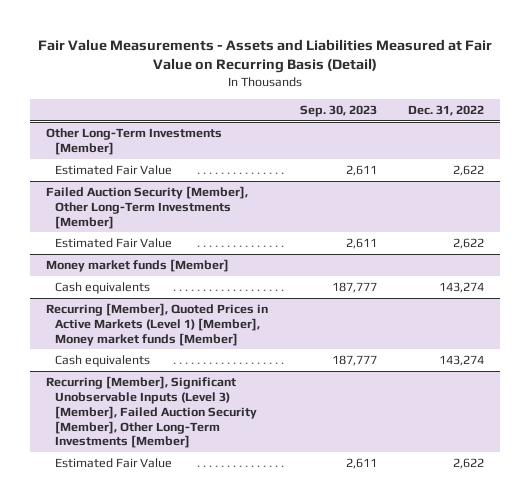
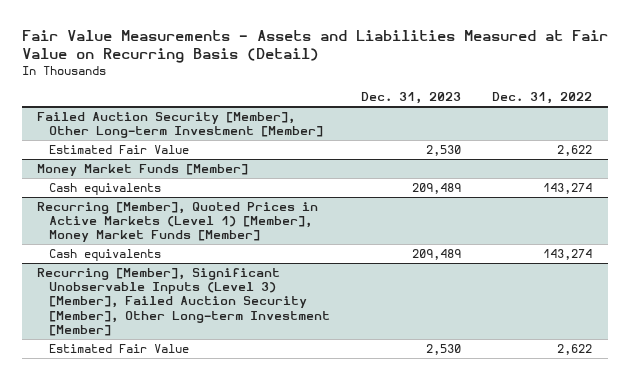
- | Sep. 30, 2023 | Dec. 31, 2022
+ | Dec. 31, 2023 | Dec. 31, 2022
- Other Long-Term Investments [Member]
- Estimated Fair Value | 2,611 | 2,622
- Failed Auction Security [Member], Other Long-Term Investments [Member]
+ Failed Auction Security [Member], Other Long-term Investment [Member]
- Money market funds [Member]
+ Money Market Funds [Member]
- Recurring [Member], Quoted Prices in Active Markets (Level 1) [Member], Money market funds [Member]
+ Recurring [Member], Quoted Prices in Active Markets (Level 1) [Member], Money Market Funds [Member]
- Recurring [Member], Significant Unobservable Inputs (Level 3) [Member], Failed Auction Security [Member], Other Long-Term Investments [Member]
+ Recurring [Member], Significant Unobservable Inputs (Level 3) [Member], Failed Auction Security [Member], Other Long-term Investment [Member]

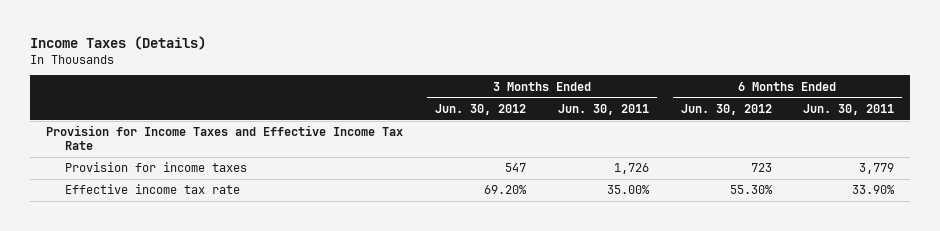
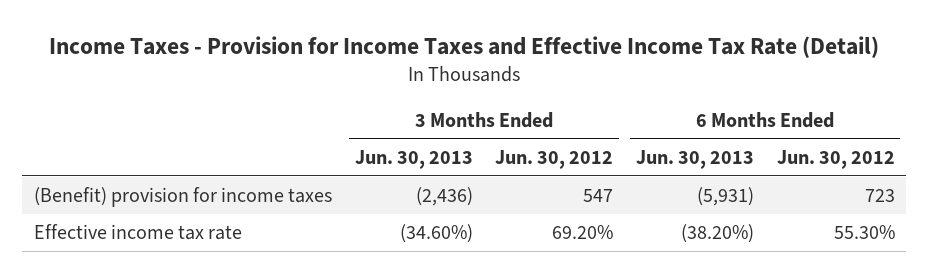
- Income Taxes (Details)
+ Income Taxes - Provision for Income Taxes and Effective Income Tax Rate (Detail)
- | 3 Months Ended Jun. 30, 2012 | 3 Months Ended Jun. 30, 2011 | 6 Months Ended Jun. 30, 2012 | 6 Months Ended Jun. 30, 2011
+ | 3 Months Ended Jun. 30, 2013 | 3 Months Ended Jun. 30, 2012 | 6 Months Ended Jun. 30, 2013 | 6 Months Ended Jun. 30, 2012
- Provision for Income Taxes and Effective Income Tax Rate
- Provision for income taxes | 547 | 1,726 | 723 | 3,779
+ (Benefit) provision for income taxes | (2,436) | 547 | (5,931) | 723

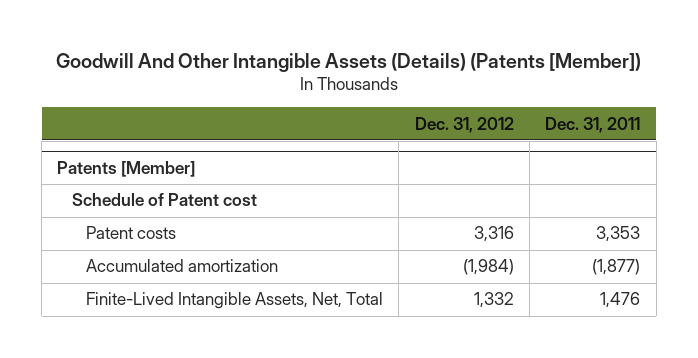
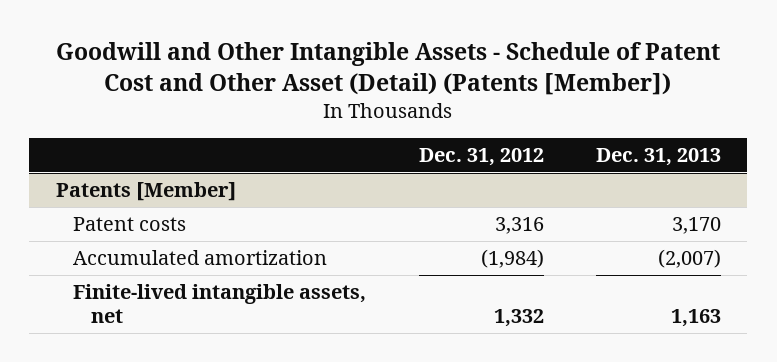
- Goodwill And Other Intangible Assets (Details) (Patents [Member])
+ Goodwill and Other Intangible Assets - Schedule of Patent Cost and Other Asset (Detail) (Patents [Member])
- | Dec. 31, 2012 | Dec. 31, 2011
+ | Dec. 31, 2012 | Dec. 31, 2013
@ Patents [Member]
- Schedule of Patent cost
- Finite-Lived Intangible Assets, Net, Total | 1,332 | 1,476
+ Finite-lived intangible assets, net | 1,332 | 1,163

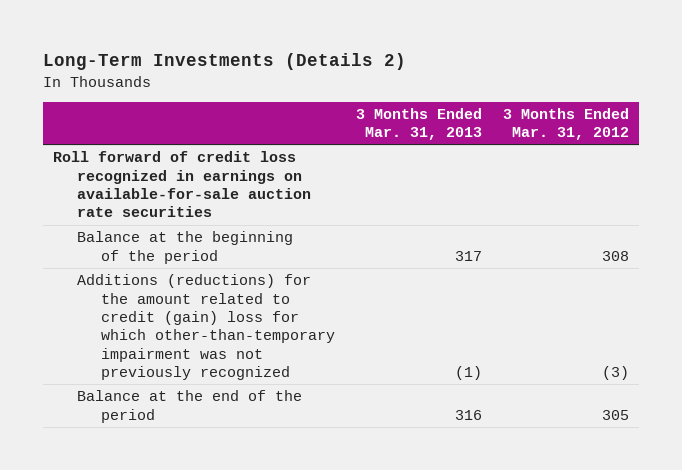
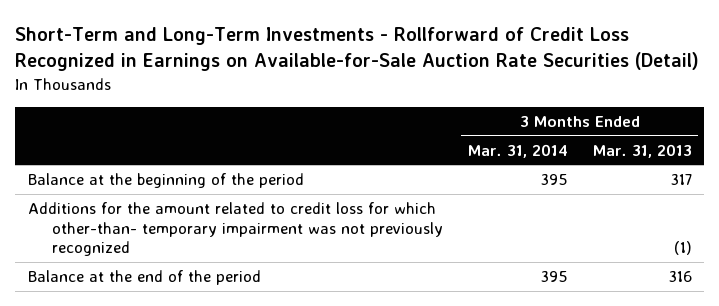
- Long-Term Investments (Details 2)
+ Short-Term and Long-Term Investments - Rollforward of Credit Loss Recognized in Earnings on Available-for-Sale Auction Rate Securities (Detail)
- | 3 Months Ended Mar. 31, 2013 | 3 Months Ended Mar. 31, 2012
+ | 3 Months Ended Mar. 31, 2014 | 3 Months Ended Mar. 31, 2013
- Roll forward of credit loss recognized in earnings on available-for-sale auction rate securities
- Additions (reductions) for the amount related to credit (gain) loss for which other-than-temporary impairment was not previously recognized | (1) | (3)
+ Additions for the amount related to credit loss for which other-than- temporary impairment was not previously recognized | | (1)

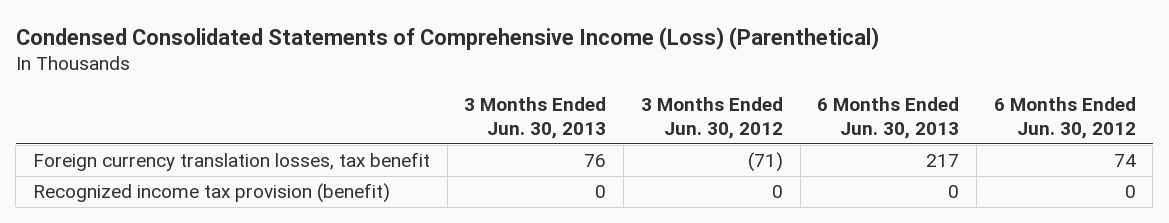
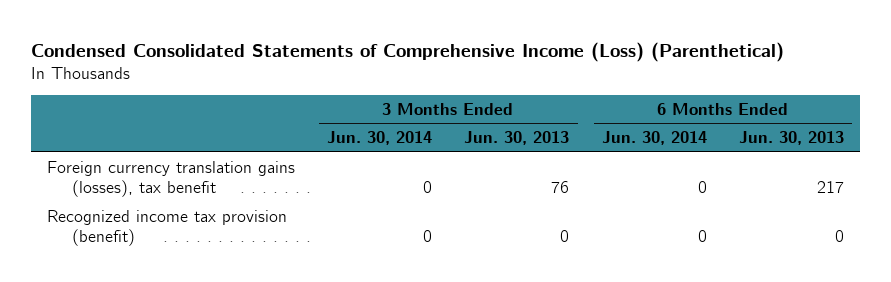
- | 3 Months Ended Jun. 30, 2013 | 3 Months Ended Jun. 30, 2012 | 6 Months Ended Jun. 30, 2013 | 6 Months Ended Jun. 30, 2012
+ | 3 Months Ended Jun. 30, 2014 | 3 Months Ended Jun. 30, 2013 | 6 Months Ended Jun. 30, 2014 | 6 Months Ended Jun. 30, 2013
- Foreign currency translation losses, tax benefit | 76 | (71) | 217 | 74
+ Foreign currency translation gains (losses), tax benefit | 0 | 76 | 0 | 217

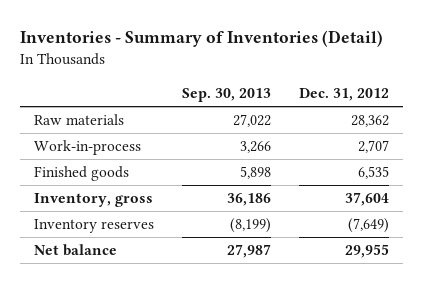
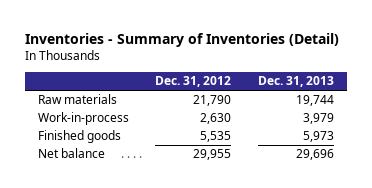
- | Sep. 30, 2013 | Dec. 31, 2012
+ | Dec. 31, 2012 | Dec. 31, 2013
- Raw materials | 27,022 | 28,362
- Work-in-process | 3,266 | 2,707
- Finished goods | 5,898 | 6,535
- Inventory, gross | 36,186 | 37,604
- Inventory reserves | (8,199) | (7,649)
+ Raw materials | 21,790 | 19,744
+ Work-in-process | 2,630 | 3,979
+ Finished goods | 5,535 | 5,973

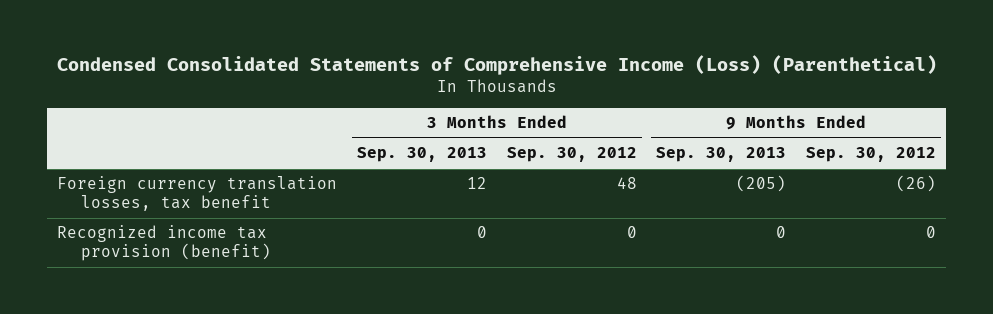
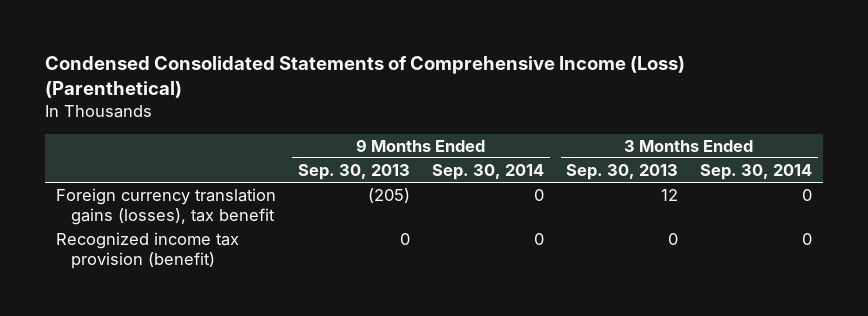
- | 3 Months Ended Sep. 30, 2013 | 3 Months Ended Sep. 30, 2012 | 9 Months Ended Sep. 30, 2013 | 9 Months Ended Sep. 30, 2012
+ | 9 Months Ended Sep. 30, 2013 | 9 Months Ended Sep. 30, 2014 | 3 Months Ended Sep. 30, 2013 | 3 Months Ended Sep. 30, 2014
- Foreign currency translation losses, tax benefit | 12 | 48 | (205) | (26)
+ Foreign currency translation gains (losses), tax benefit | (205) | 0 | 12 | 0

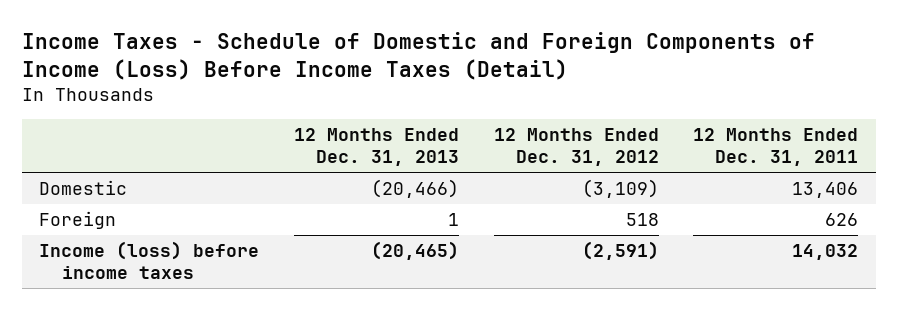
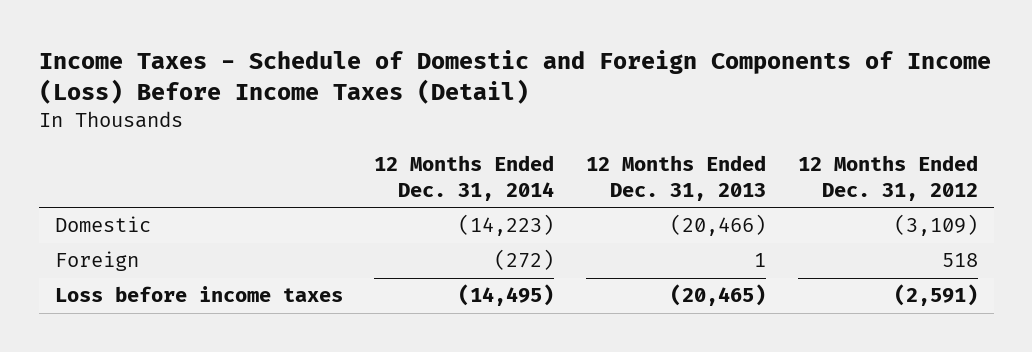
- | 12 Months Ended Dec. 31, 2013 | 12 Months Ended Dec. 31, 2012 | 12 Months Ended Dec. 31, 2011
+ | 12 Months Ended Dec. 31, 2014 | 12 Months Ended Dec. 31, 2013 | 12 Months Ended Dec. 31, 2012
- Income (loss) before income taxes | (20,465) | (2,591) | 14,032
+ Loss before income taxes | (14,495) | (20,465) | (2,591)

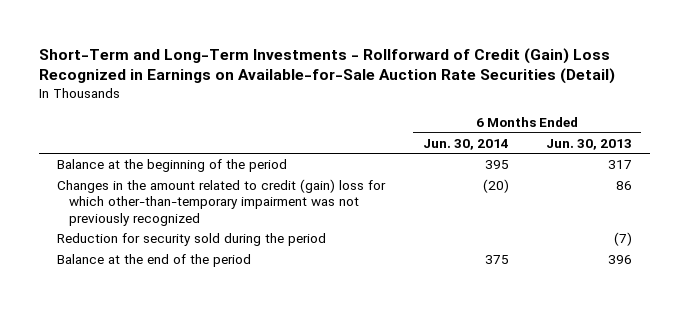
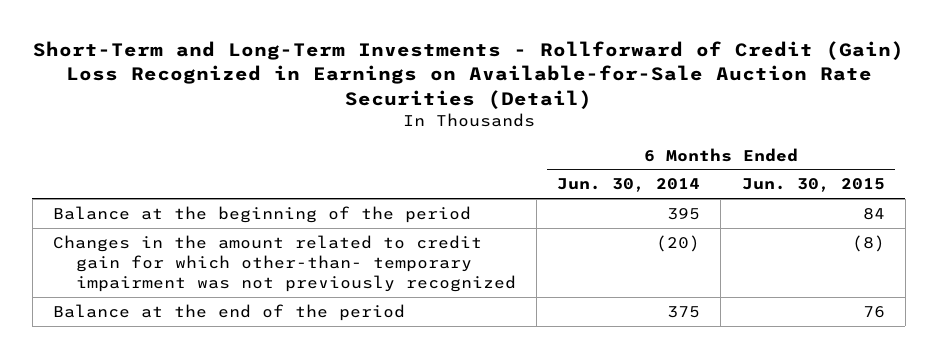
- | 6 Months Ended Jun. 30, 2014 | 6 Months Ended Jun. 30, 2013
+ | 6 Months Ended Jun. 30, 2014 | 6 Months Ended Jun. 30, 2015
- Changes in the amount related to credit (gain) loss for which other-than-temporary impairment was not previously recognized | (20) | 86
- Reduction for security sold during the period | | (7)
+ Changes in the amount related to credit gain for which other-than- temporary impairment was not previously recognized | (20) | (8)

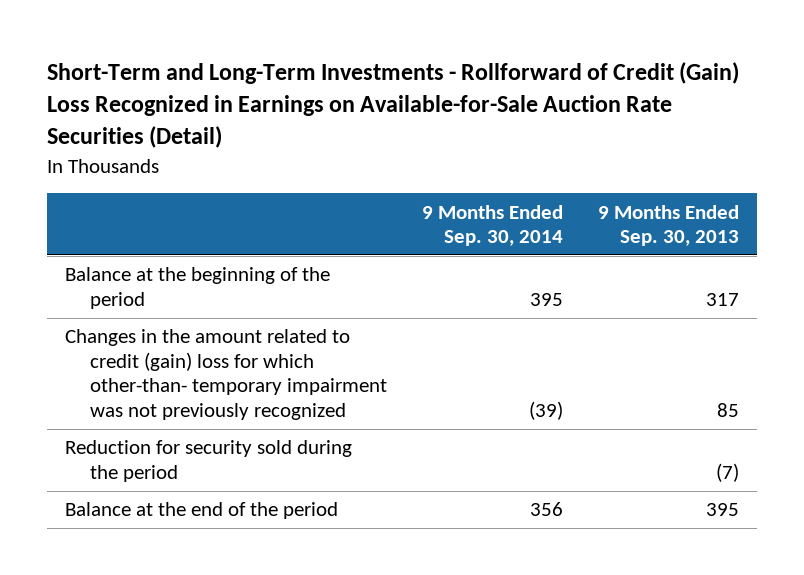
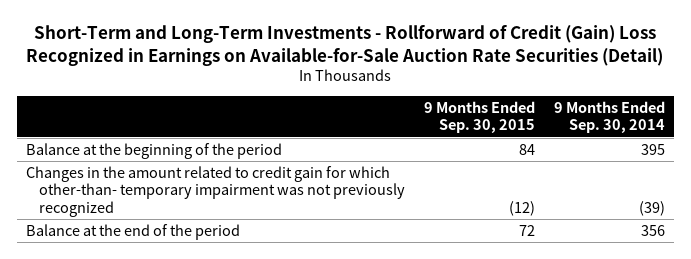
- | 9 Months Ended Sep. 30, 2014 | 9 Months Ended Sep. 30, 2013
+ | 9 Months Ended Sep. 30, 2015 | 9 Months Ended Sep. 30, 2014
- Changes in the amount related to credit (gain) loss for which other-than- temporary impairment was not previously recognized | (39) | 85
- Reduction for security sold during the period | | (7)
+ Changes in the amount related to credit gain for which other-than- temporary impairment was not previously recognized | (12) | (39)

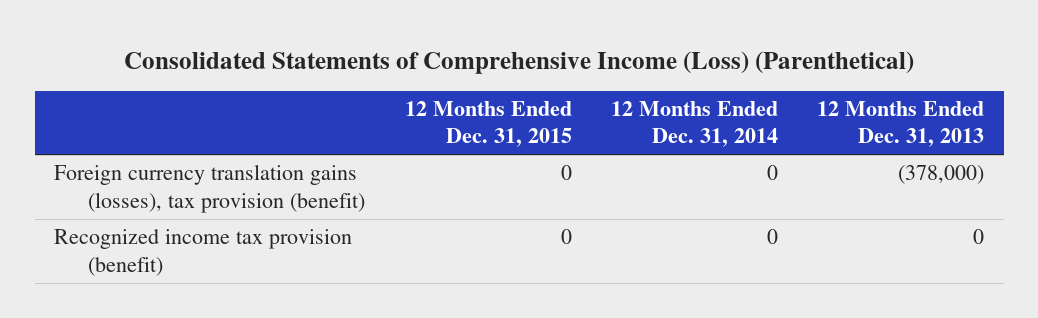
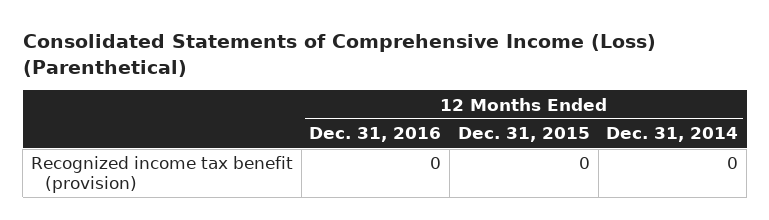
- | 12 Months Ended Dec. 31, 2015 | 12 Months Ended Dec. 31, 2014 | 12 Months Ended Dec. 31, 2013
+ | 12 Months Ended Dec. 31, 2016 | 12 Months Ended Dec. 31, 2015 | 12 Months Ended Dec. 31, 2014
- Foreign currency translation gains (losses), tax provision (benefit) | 0 | 0 | (378,000)
- Recognized income tax provision (benefit) | 0 | 0 | 0
+ Recognized income tax benefit (provision) | 0 | 0 | 0

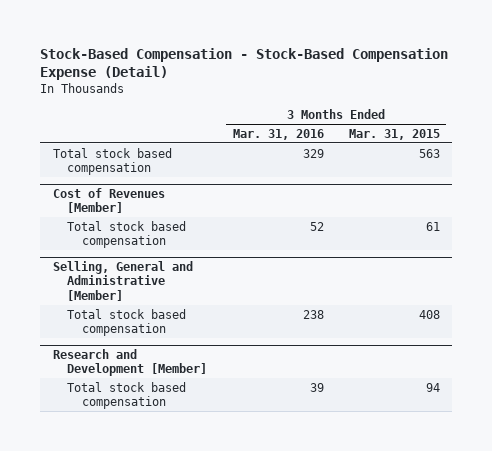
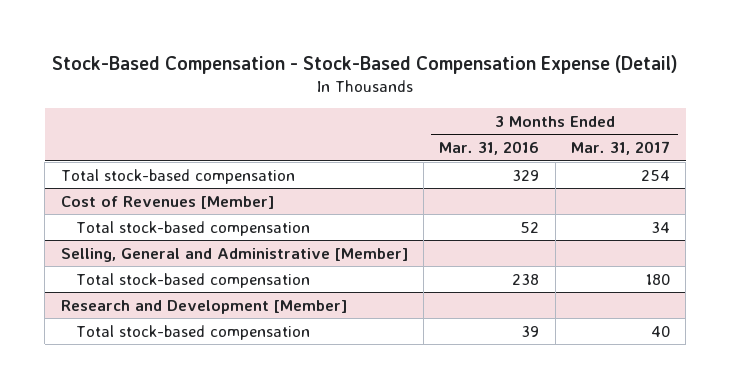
- | 3 Months Ended Mar. 31, 2016 | 3 Months Ended Mar. 31, 2015
+ | 3 Months Ended Mar. 31, 2016 | 3 Months Ended Mar. 31, 2017
- Total stock based compensation | 329 | 563
+ Total stock-based compensation | 329 | 254
@ Cost of Revenues [Member]
- Total stock based compensation | 52 | 61
+ Total stock-based compensation | 52 | 34
@ Selling, General and Administrative [Member]
- Total stock based compensation | 238 | 408
+ Total stock-based compensation | 238 | 180
@ Research and Development [Member]
- Total stock based compensation | 39 | 94
+ Total stock-based compensation | 39 | 40

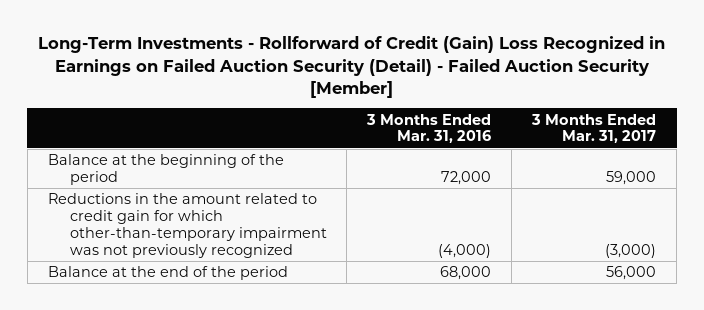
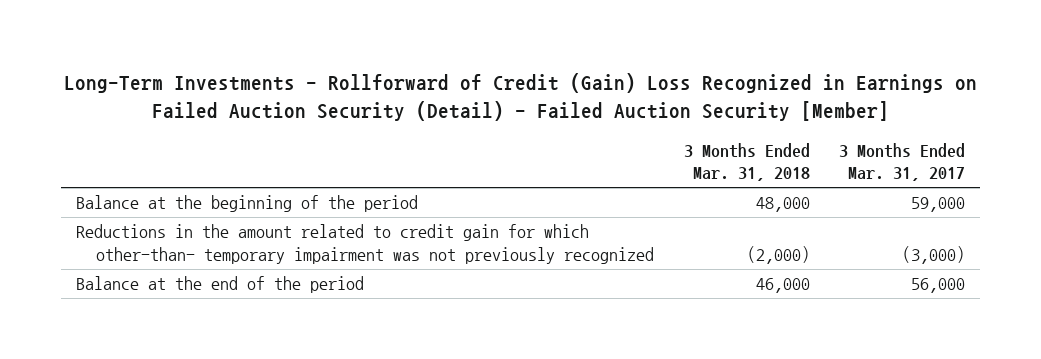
- | 3 Months Ended Mar. 31, 2016 | 3 Months Ended Mar. 31, 2017
+ | 3 Months Ended Mar. 31, 2018 | 3 Months Ended Mar. 31, 2017
- Reductions in the amount related to credit gain for which other-than-temporary impairment was not previously recognized | (4,000) | (3,000)
+ Reductions in the amount related to credit gain for which other-than- temporary impairment was not previously recognized | (2,000) | (3,000)

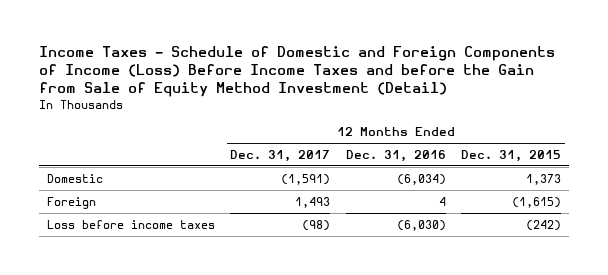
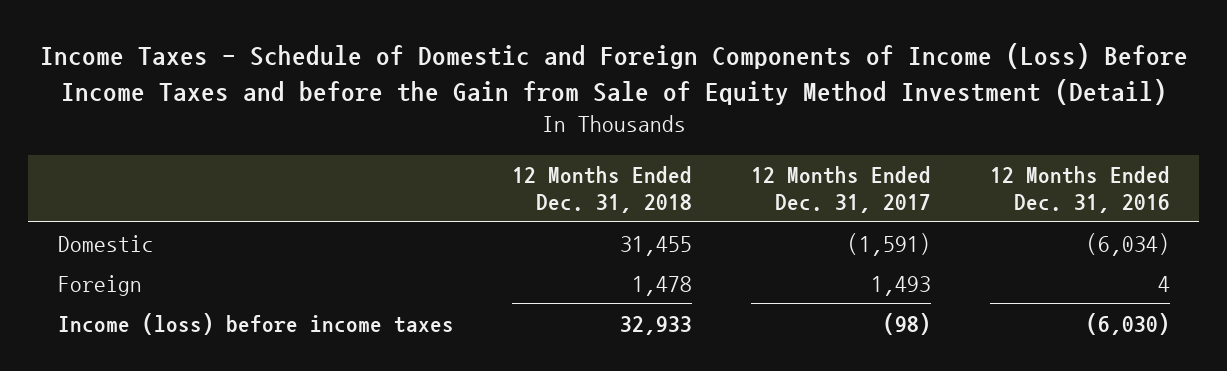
- | 12 Months Ended Dec. 31, 2017 | 12 Months Ended Dec. 31, 2016 | 12 Months Ended Dec. 31, 2015
+ | 12 Months Ended Dec. 31, 2018 | 12 Months Ended Dec. 31, 2017 | 12 Months Ended Dec. 31, 2016
- Loss before income taxes | (98) | (6,030) | (242)
+ Income (loss) before income taxes | 32,933 | (98) | (6,030)

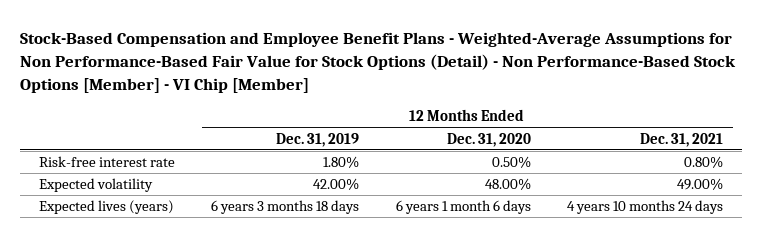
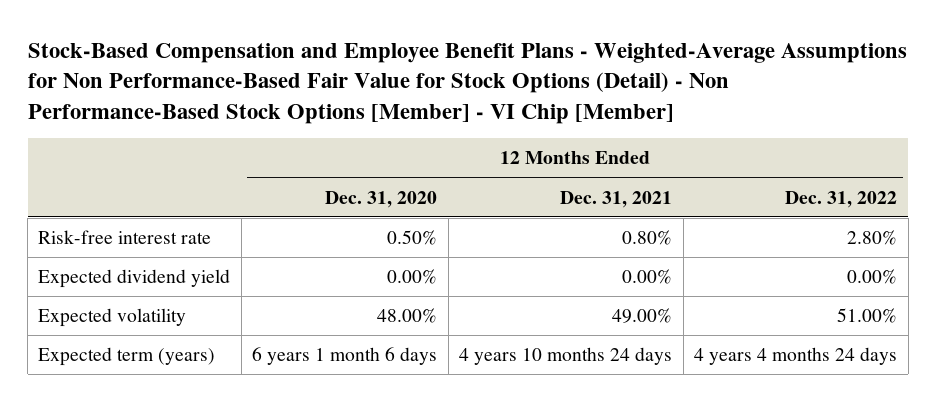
- | 12 Months Ended Dec. 31, 2019 | 12 Months Ended Dec. 31, 2020 | 12 Months Ended Dec. 31, 2021
+ | 12 Months Ended Dec. 31, 2020 | 12 Months Ended Dec. 31, 2021 | 12 Months Ended Dec. 31, 2022
+ Expected dividend yield | 0.00% | 0.00% | 0.00%
- Expected lives (years) | 6 years 3 months 18 days | 6 years 1 month 6 days | 4 years 10 months 24 days
+ Expected term (years) | 6 years 1 month 6 days | 4 years 10 months 24 days | 4 years 4 months 24 days

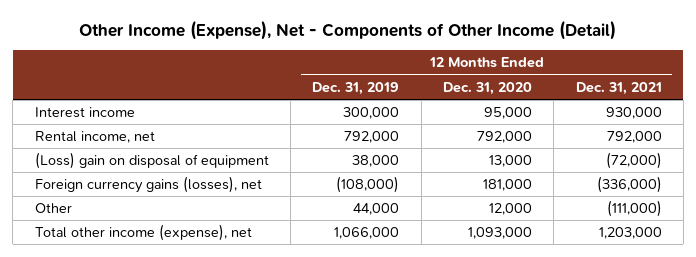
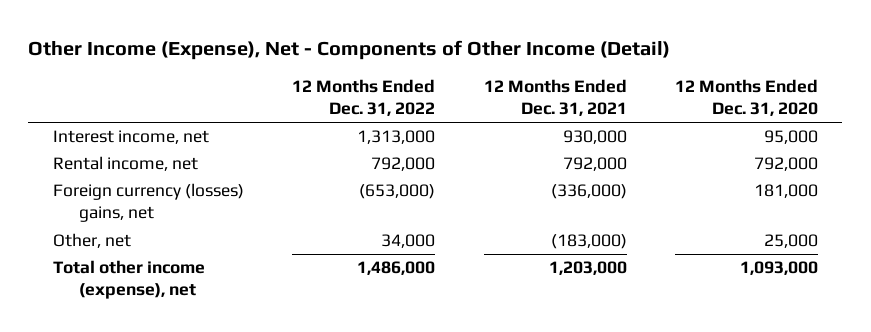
- | 12 Months Ended Dec. 31, 2019 | 12 Months Ended Dec. 31, 2020 | 12 Months Ended Dec. 31, 2021
+ | 12 Months Ended Dec. 31, 2022 | 12 Months Ended Dec. 31, 2021 | 12 Months Ended Dec. 31, 2020
- Interest income | 300,000 | 95,000 | 930,000
+ Interest income, net | 1,313,000 | 930,000 | 95,000
- (Loss) gain on disposal of equipment | 38,000 | 13,000 | (72,000)
- Foreign currency gains (losses), net | (108,000) | 181,000 | (336,000)
- Other | 44,000 | 12,000 | (111,000)
+ Foreign currency (losses) gains, net | (653,000) | (336,000) | 181,000
+ Other, net | 34,000 | (183,000) | 25,000

